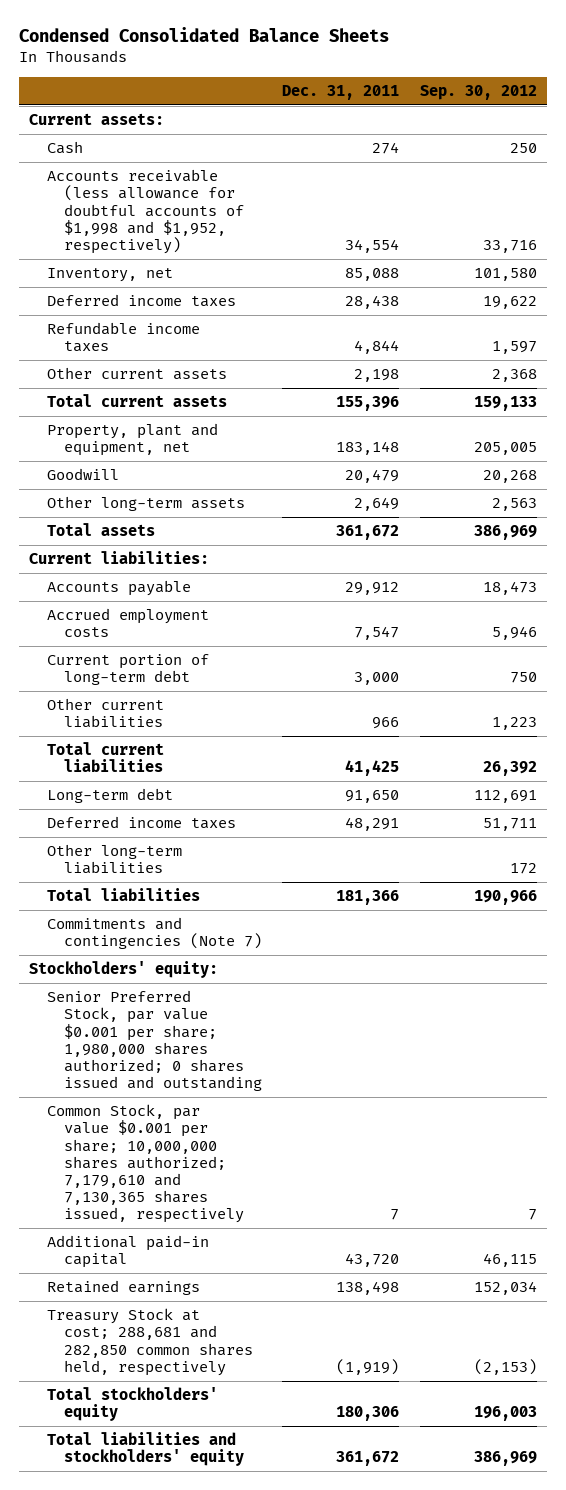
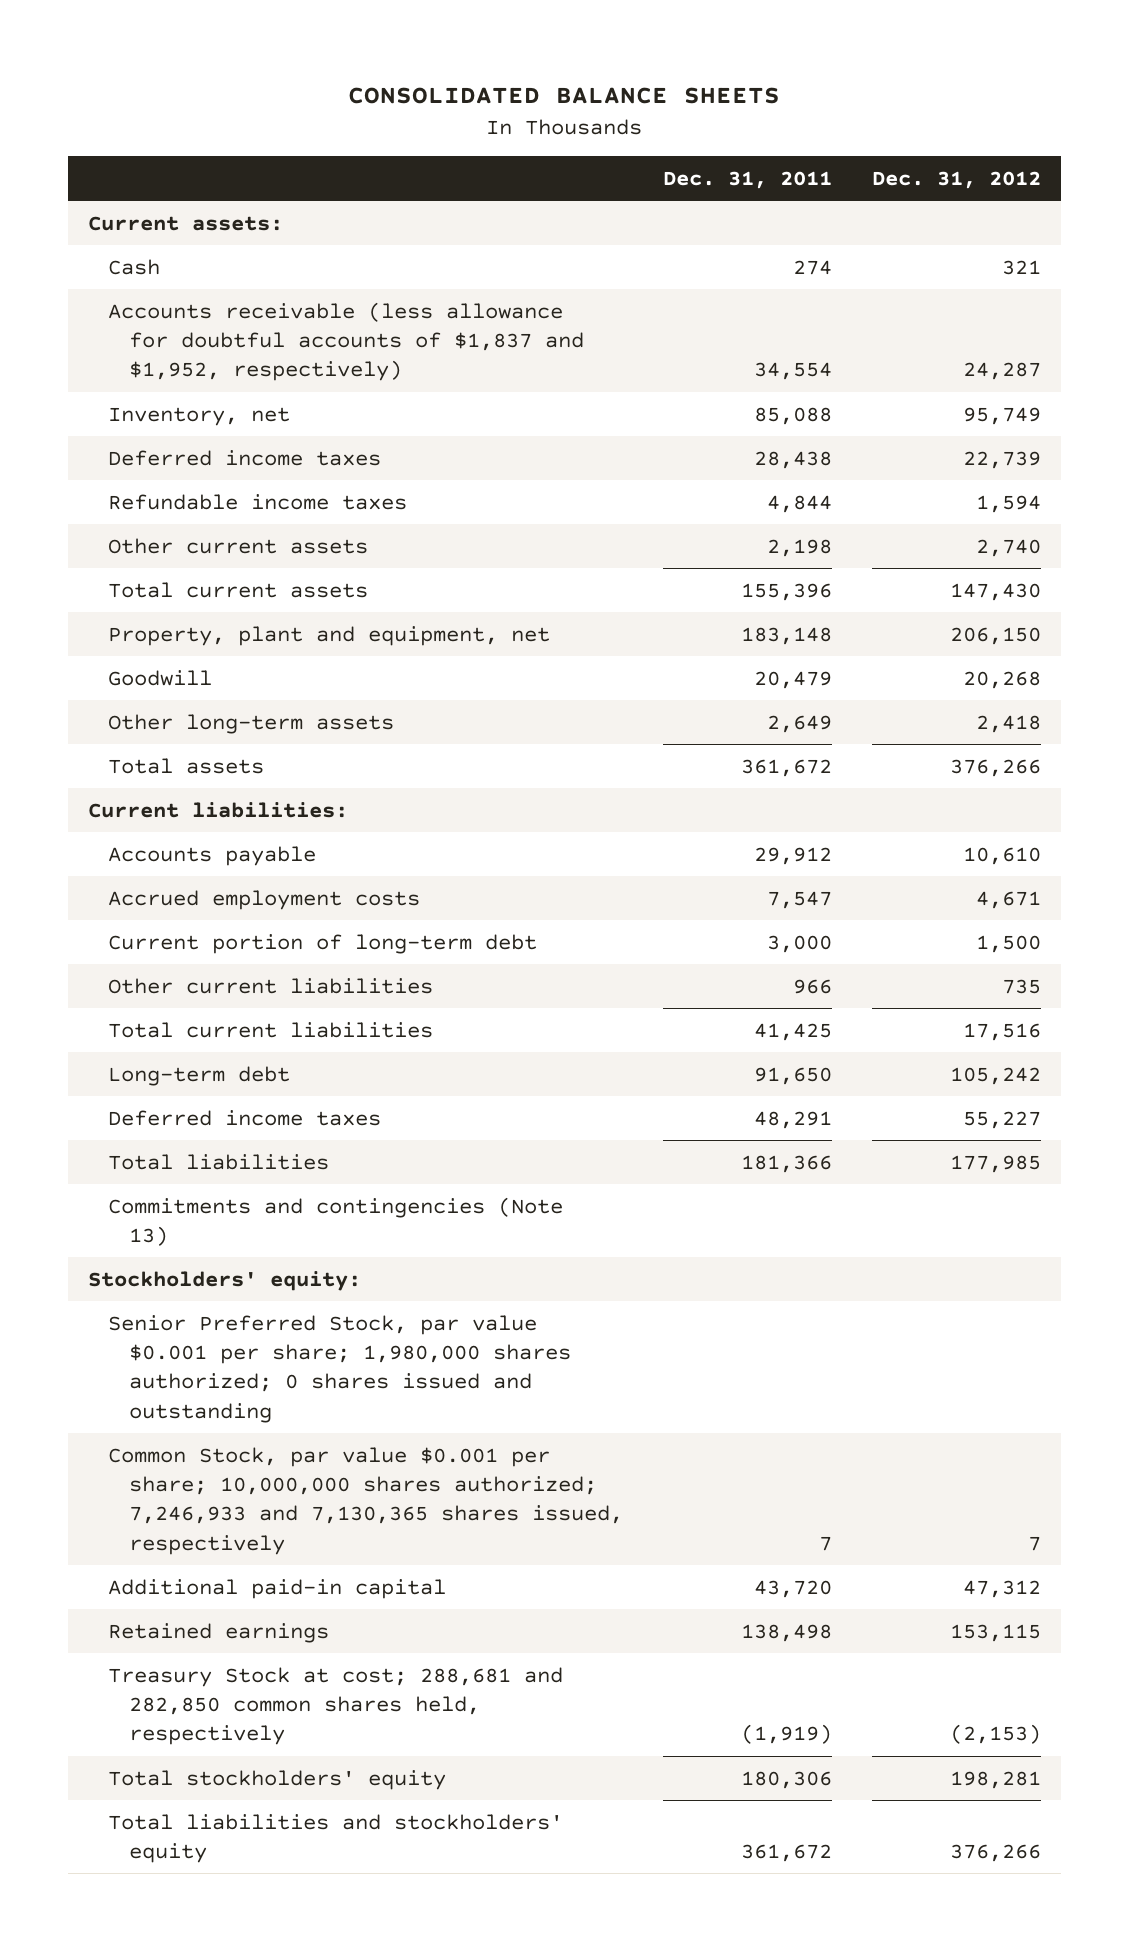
- Condensed Consolidated Balance Sheets
+ CONSOLIDATED BALANCE SHEETS
- | Dec. 31, 2011 | Sep. 30, 2012
+ | Dec. 31, 2011 | Dec. 31, 2012
- Accounts receivable (less allowance for doubtful accounts of $1,998 and $1,952, respectively) | 34,554 | 33,716
+ Accounts receivable (less allowance for doubtful accounts of $1,837 and $1,952, respectively) | 34,554 | 24,287
- Other long-term liabilities | | 172
- Commitments and contingencies (Note 7)
+ Commitments and contingencies (Note 13)
- Common Stock, par value $0.001 per share; 10,000,000 shares authorized; 7,179,610 and 7,130,365 shares issued, respectively | 7 | 7
+ Common Stock, par value $0.001 per share; 10,000,000 shares authorized; 7,246,933 and 7,130,365 shares issued, respectively | 7 | 7

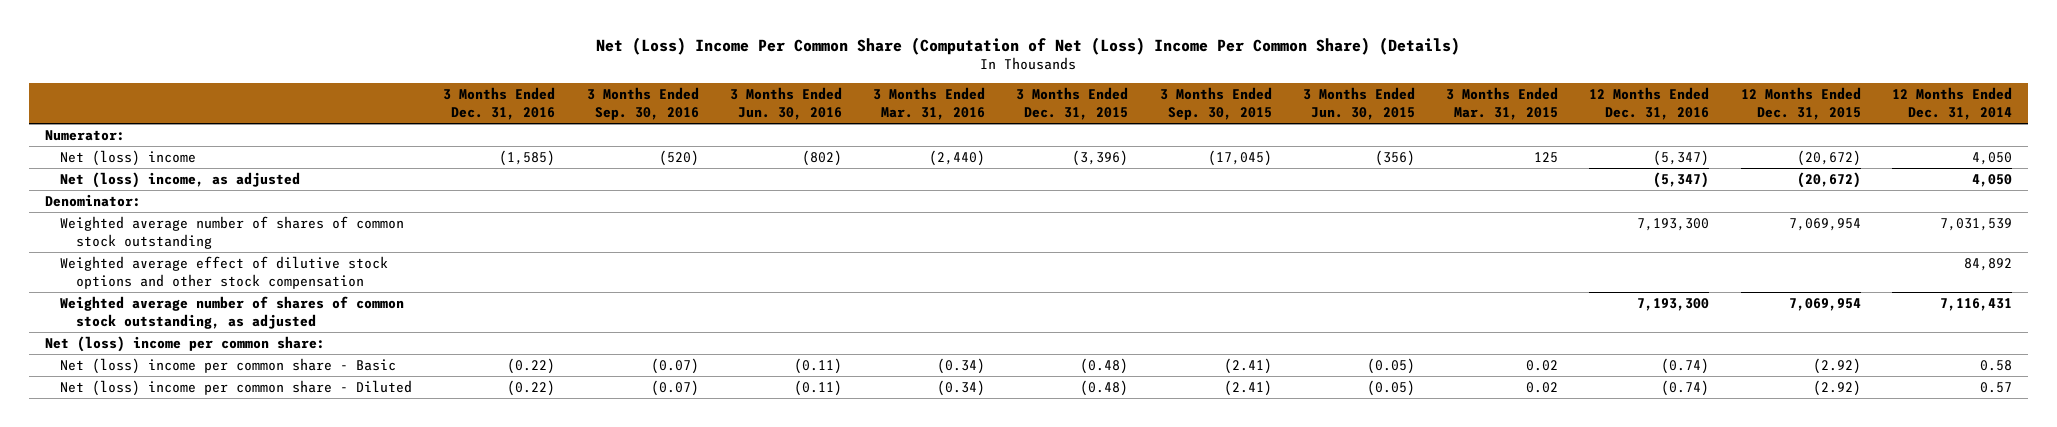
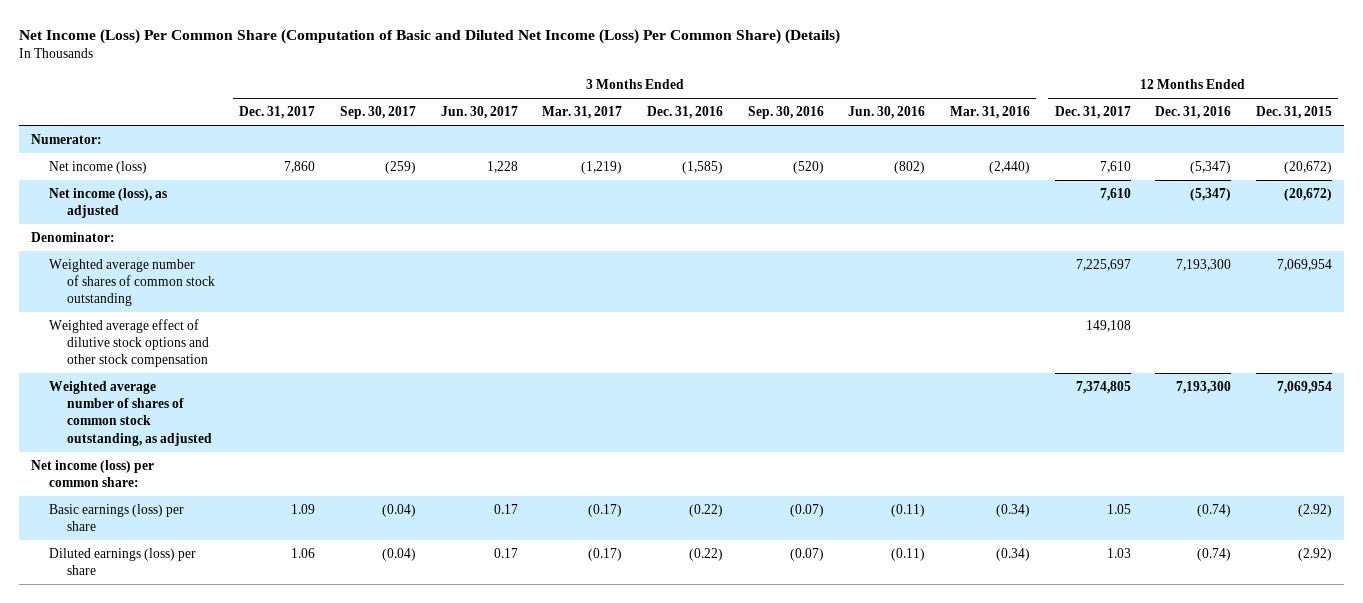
- Net (Loss) Income Per Common Share (Computation of Net (Loss) Income Per Common Share) (Details)
+ Net Income (Loss) Per Common Share (Computation of Basic and Diluted Net Income (Loss) Per Common Share) (Details)
- | 3 Months Ended Dec. 31, 2016 | 3 Months Ended Sep. 30, 2016 | 3 Months Ended Jun. 30, 2016 | 3 Months Ended Mar. 31, 2016 | 3 Months Ended Dec. 31, 2015 | 3 Months Ended Sep. 30, 2015 | 3 Months Ended Jun. 30, 2015 | 3 Months Ended Mar. 31, 2015 | 12 Months Ended Dec. 31, 2016 | 12 Months Ended Dec. 31, 2015 | 12 Months Ended Dec. 31, 2014
+ | 3 Months Ended Dec. 31, 2017 | 3 Months Ended Sep. 30, 2017 | 3 Months Ended Jun. 30, 2017 | 3 Months Ended Mar. 31, 2017 | 3 Months Ended Dec. 31, 2016 | 3 Months Ended Sep. 30, 2016 | 3 Months Ended Jun. 30, 2016 | 3 Months Ended Mar. 31, 2016 | 12 Months Ended Dec. 31, 2017 | 12 Months Ended Dec. 31, 2016 | 12 Months Ended Dec. 31, 2015
- Net (loss) income | (1,585) | (520) | (802) | (2,440) | (3,396) | (17,045) | (356) | 125 | (5,347) | (20,672) | 4,050
- Net (loss) income, as adjusted | | | | | | | | | (5,347) | (20,672) | 4,050
+ Net income (loss) | 7,860 | (259) | 1,228 | (1,219) | (1,585) | (520) | (802) | (2,440) | 7,610 | (5,347) | (20,672)
+ Net income (loss), as adjusted | | | | | | | | | 7,610 | (5,347) | (20,672)
- Net (loss) income per common share:
- Net (loss) income per common share - Basic | (0.22) | (0.07) | (0.11) | (0.34) | (0.48) | (2.41) | (0.05) | 0.02 | (0.74) | (2.92) | 0.58
- Net (loss) income per common share - Diluted | (0.22) | (0.07) | (0.11) | (0.34) | (0.48) | (2.41) | (0.05) | 0.02 | (0.74) | (2.92) | 0.57
+ Net income (loss) per common share:
+ Basic earnings (loss) per share | 1.09 | (0.04) | 0.17 | (0.17) | (0.22) | (0.07) | (0.11) | (0.34) | 1.05 | (0.74) | (2.92)
+ Diluted earnings (loss) per share | 1.06 | (0.04) | 0.17 | (0.17) | (0.22) | (0.07) | (0.11) | (0.34) | 1.03 | (0.74) | (2.92)

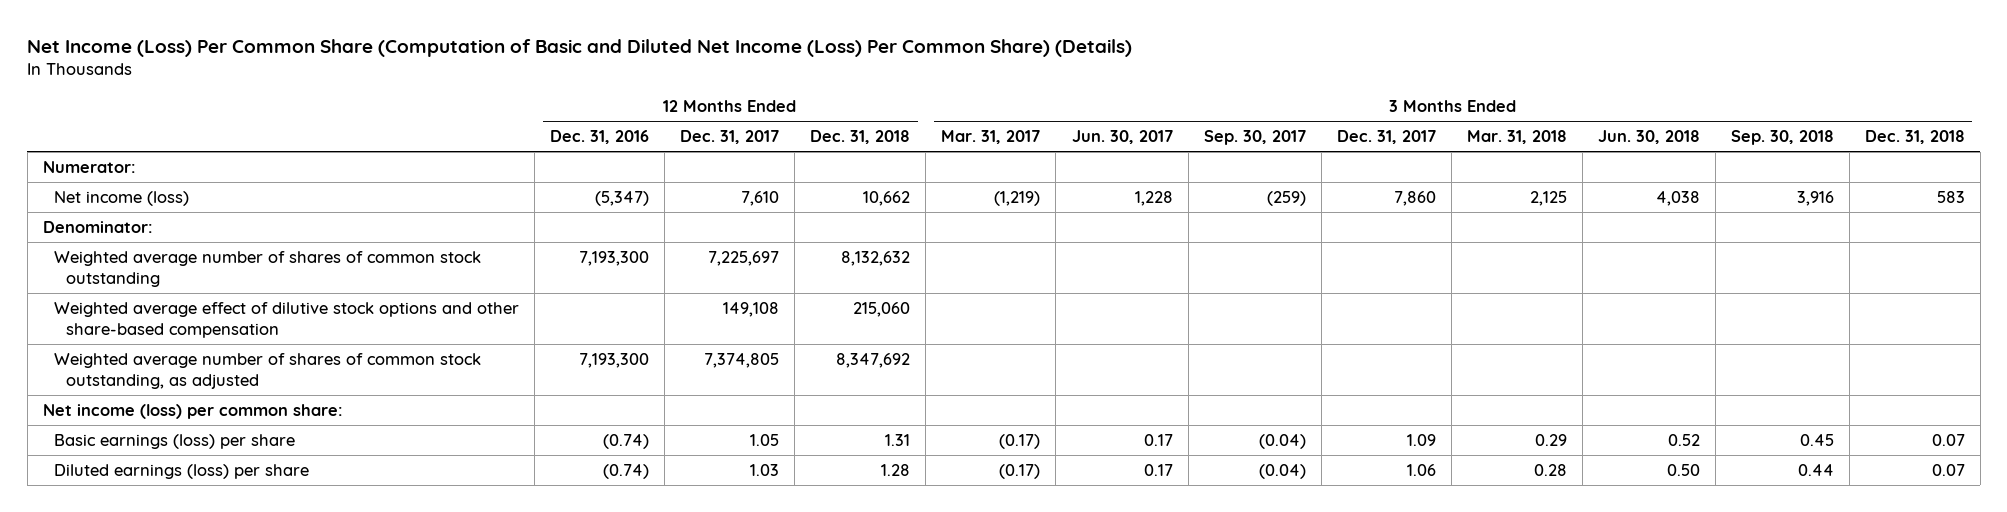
- | 3 Months Ended Dec. 31, 2017 | 3 Months Ended Sep. 30, 2017 | 3 Months Ended Jun. 30, 2017 | 3 Months Ended Mar. 31, 2017 | 3 Months Ended Dec. 31, 2016 | 3 Months Ended Sep. 30, 2016 | 3 Months Ended Jun. 30, 2016 | 3 Months Ended Mar. 31, 2016 | 12 Months Ended Dec. 31, 2017 | 12 Months Ended Dec. 31, 2016 | 12 Months Ended Dec. 31, 2015
+ | 12 Months Ended Dec. 31, 2016 | 12 Months Ended Dec. 31, 2017 | 12 Months Ended Dec. 31, 2018 | 3 Months Ended Mar. 31, 2017 | 3 Months Ended Jun. 30, 2017 | 3 Months Ended Sep. 30, 2017 | 3 Months Ended Dec. 31, 2017 | 3 Months Ended Mar. 31, 2018 | 3 Months Ended Jun. 30, 2018 | 3 Months Ended Sep. 30, 2018 | 3 Months Ended Dec. 31, 2018
- Net income (loss), as adjusted | | | | | | | | | 7,610 | (5,347) | (20,672)
- Weighted average effect of dilutive stock options and other stock compensation | | | | | | | | | 149,108 | |
+ Weighted average effect of dilutive stock options and other share-based compensation | | 149,108 | 215,060 | | | | | | | |

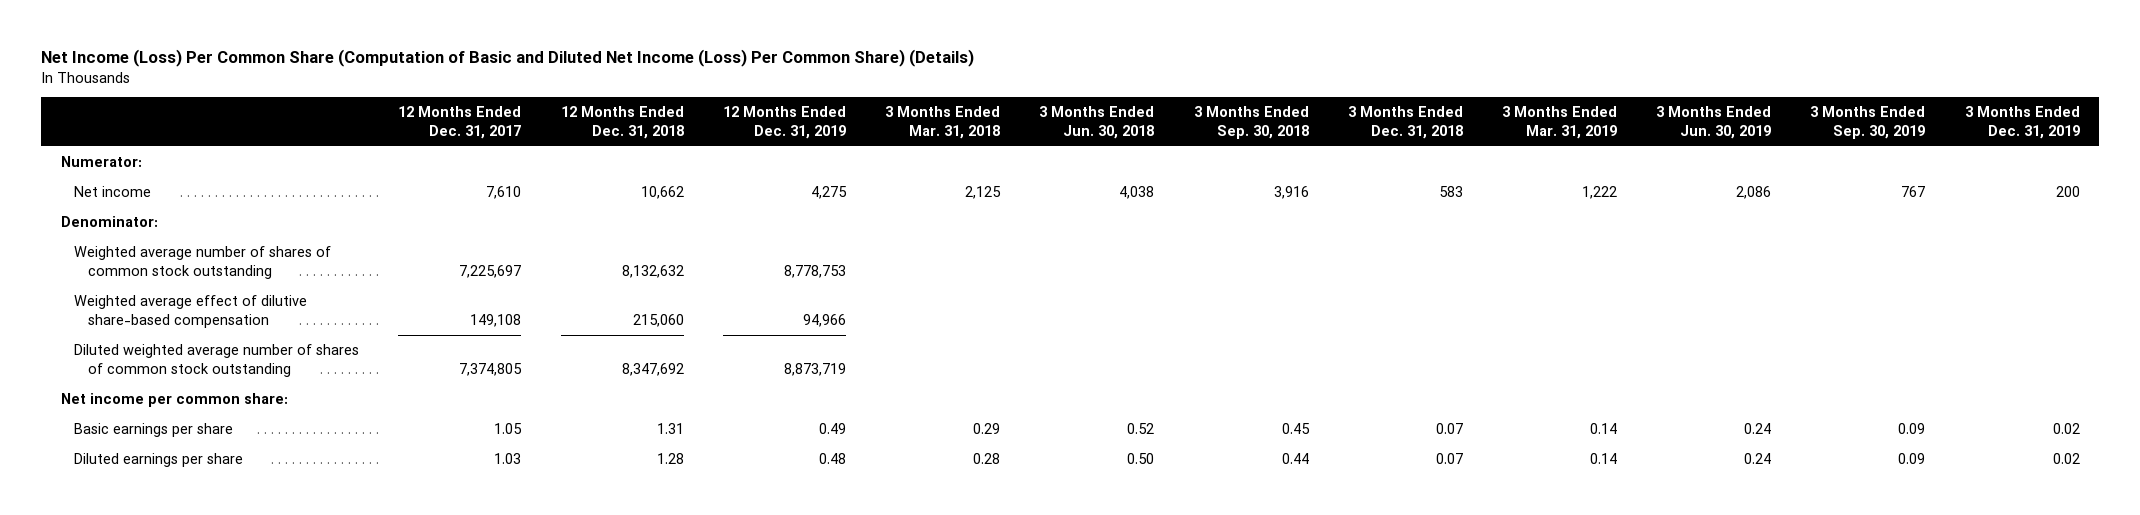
- | 12 Months Ended Dec. 31, 2016 | 12 Months Ended Dec. 31, 2017 | 12 Months Ended Dec. 31, 2018 | 3 Months Ended Mar. 31, 2017 | 3 Months Ended Jun. 30, 2017 | 3 Months Ended Sep. 30, 2017 | 3 Months Ended Dec. 31, 2017 | 3 Months Ended Mar. 31, 2018 | 3 Months Ended Jun. 30, 2018 | 3 Months Ended Sep. 30, 2018 | 3 Months Ended Dec. 31, 2018
+ | 12 Months Ended Dec. 31, 2017 | 12 Months Ended Dec. 31, 2018 | 12 Months Ended Dec. 31, 2019 | 3 Months Ended Mar. 31, 2018 | 3 Months Ended Jun. 30, 2018 | 3 Months Ended Sep. 30, 2018 | 3 Months Ended Dec. 31, 2018 | 3 Months Ended Mar. 31, 2019 | 3 Months Ended Jun. 30, 2019 | 3 Months Ended Sep. 30, 2019 | 3 Months Ended Dec. 31, 2019
- Net income (loss) | (5,347) | 7,610 | 10,662 | (1,219) | 1,228 | (259) | 7,860 | 2,125 | 4,038 | 3,916 | 583
+ Net income | 7,610 | 10,662 | 4,275 | 2,125 | 4,038 | 3,916 | 583 | 1,222 | 2,086 | 767 | 200
- Weighted average effect of dilutive stock options and other share-based compensation | | 149,108 | 215,060 | | | | | | | |
- Weighted average number of shares of common stock outstanding, as adjusted | 7,193,300 | 7,374,805 | 8,347,692 | | | | | | | |
- Net income (loss) per common share:
- Basic earnings (loss) per share | (0.74) | 1.05 | 1.31 | (0.17) | 0.17 | (0.04) | 1.09 | 0.29 | 0.52 | 0.45 | 0.07
- Diluted earnings (loss) per share | (0.74) | 1.03 | 1.28 | (0.17) | 0.17 | (0.04) | 1.06 | 0.28 | 0.50 | 0.44 | 0.07
+ Weighted average effect of dilutive share-based compensation | 149,108 | 215,060 | 94,966 | | | | | | | |
+ Diluted weighted average number of shares of common stock outstanding | 7,374,805 | 8,347,692 | 8,873,719 | | | | | | | |
+ Net income per common share:
+ Basic earnings per share | 1.05 | 1.31 | 0.49 | 0.29 | 0.52 | 0.45 | 0.07 | 0.14 | 0.24 | 0.09 | 0.02
+ Diluted earnings per share | 1.03 | 1.28 | 0.48 | 0.28 | 0.50 | 0.44 | 0.07 | 0.14 | 0.24 | 0.09 | 0.02

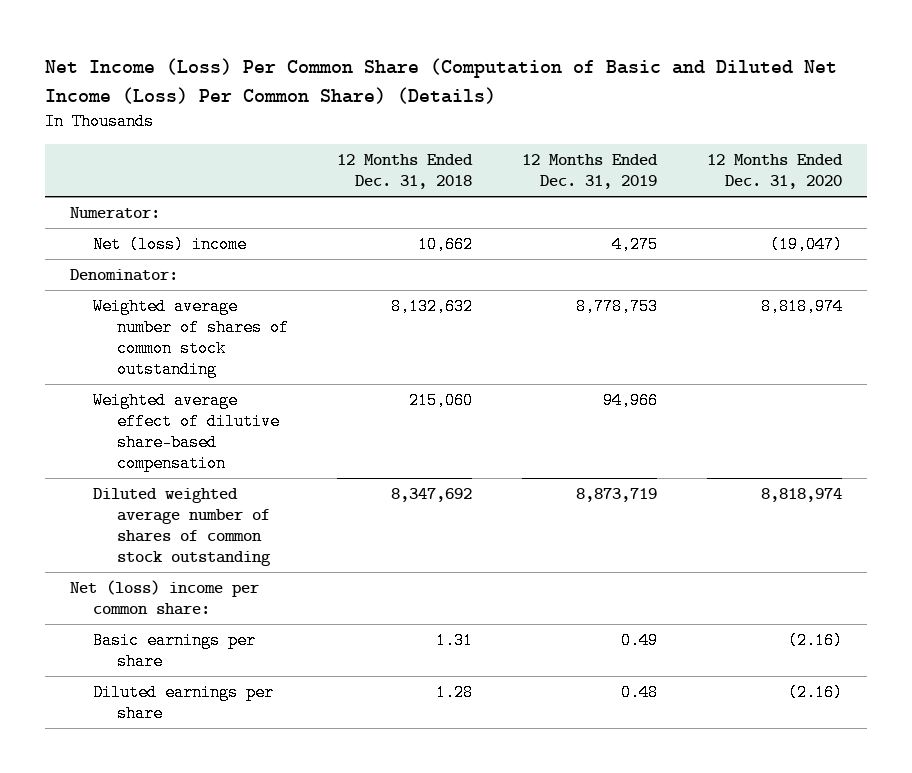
- | 12 Months Ended Dec. 31, 2017 | 12 Months Ended Dec. 31, 2018 | 12 Months Ended Dec. 31, 2019 | 3 Months Ended Mar. 31, 2018 | 3 Months Ended Jun. 30, 2018 | 3 Months Ended Sep. 30, 2018 | 3 Months Ended Dec. 31, 2018 | 3 Months Ended Mar. 31, 2019 | 3 Months Ended Jun. 30, 2019 | 3 Months Ended Sep. 30, 2019 | 3 Months Ended Dec. 31, 2019
+ | 12 Months Ended Dec. 31, 2018 | 12 Months Ended Dec. 31, 2019 | 12 Months Ended Dec. 31, 2020
- Net income | 7,610 | 10,662 | 4,275 | 2,125 | 4,038 | 3,916 | 583 | 1,222 | 2,086 | 767 | 200
+ Net (loss) income | 10,662 | 4,275 | (19,047)
- Net income per common share:
+ Net (loss) income per common share:

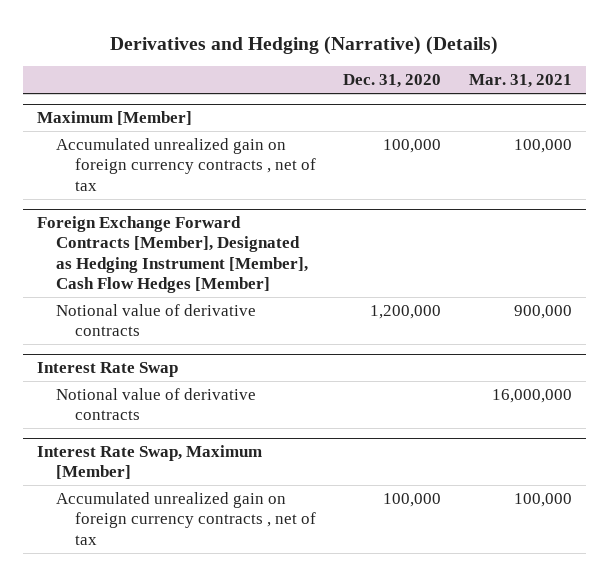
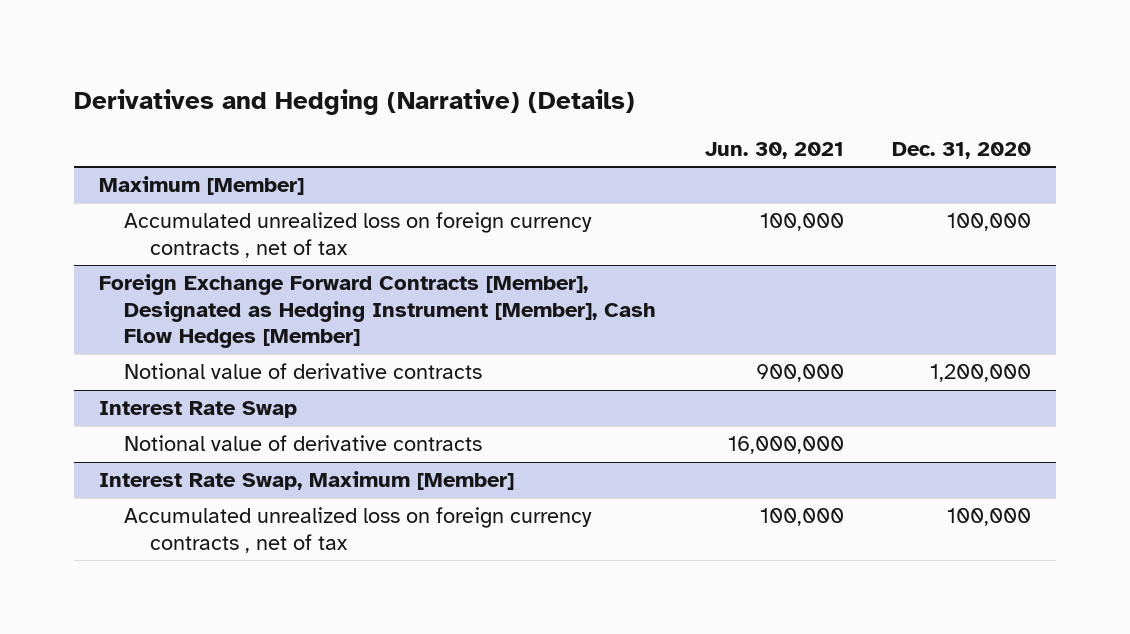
- | Dec. 31, 2020 | Mar. 31, 2021
+ | Jun. 30, 2021 | Dec. 31, 2020
@ Maximum [Member]
- Accumulated unrealized gain on foreign currency contracts , net of tax | 100,000 | 100,000
+ Accumulated unrealized loss on foreign currency contracts , net of tax | 100,000 | 100,000
@ Interest Rate Swap, Maximum [Member]
- Accumulated unrealized gain on foreign currency contracts , net of tax | 100,000 | 100,000
+ Accumulated unrealized loss on foreign currency contracts , net of tax | 100,000 | 100,000

